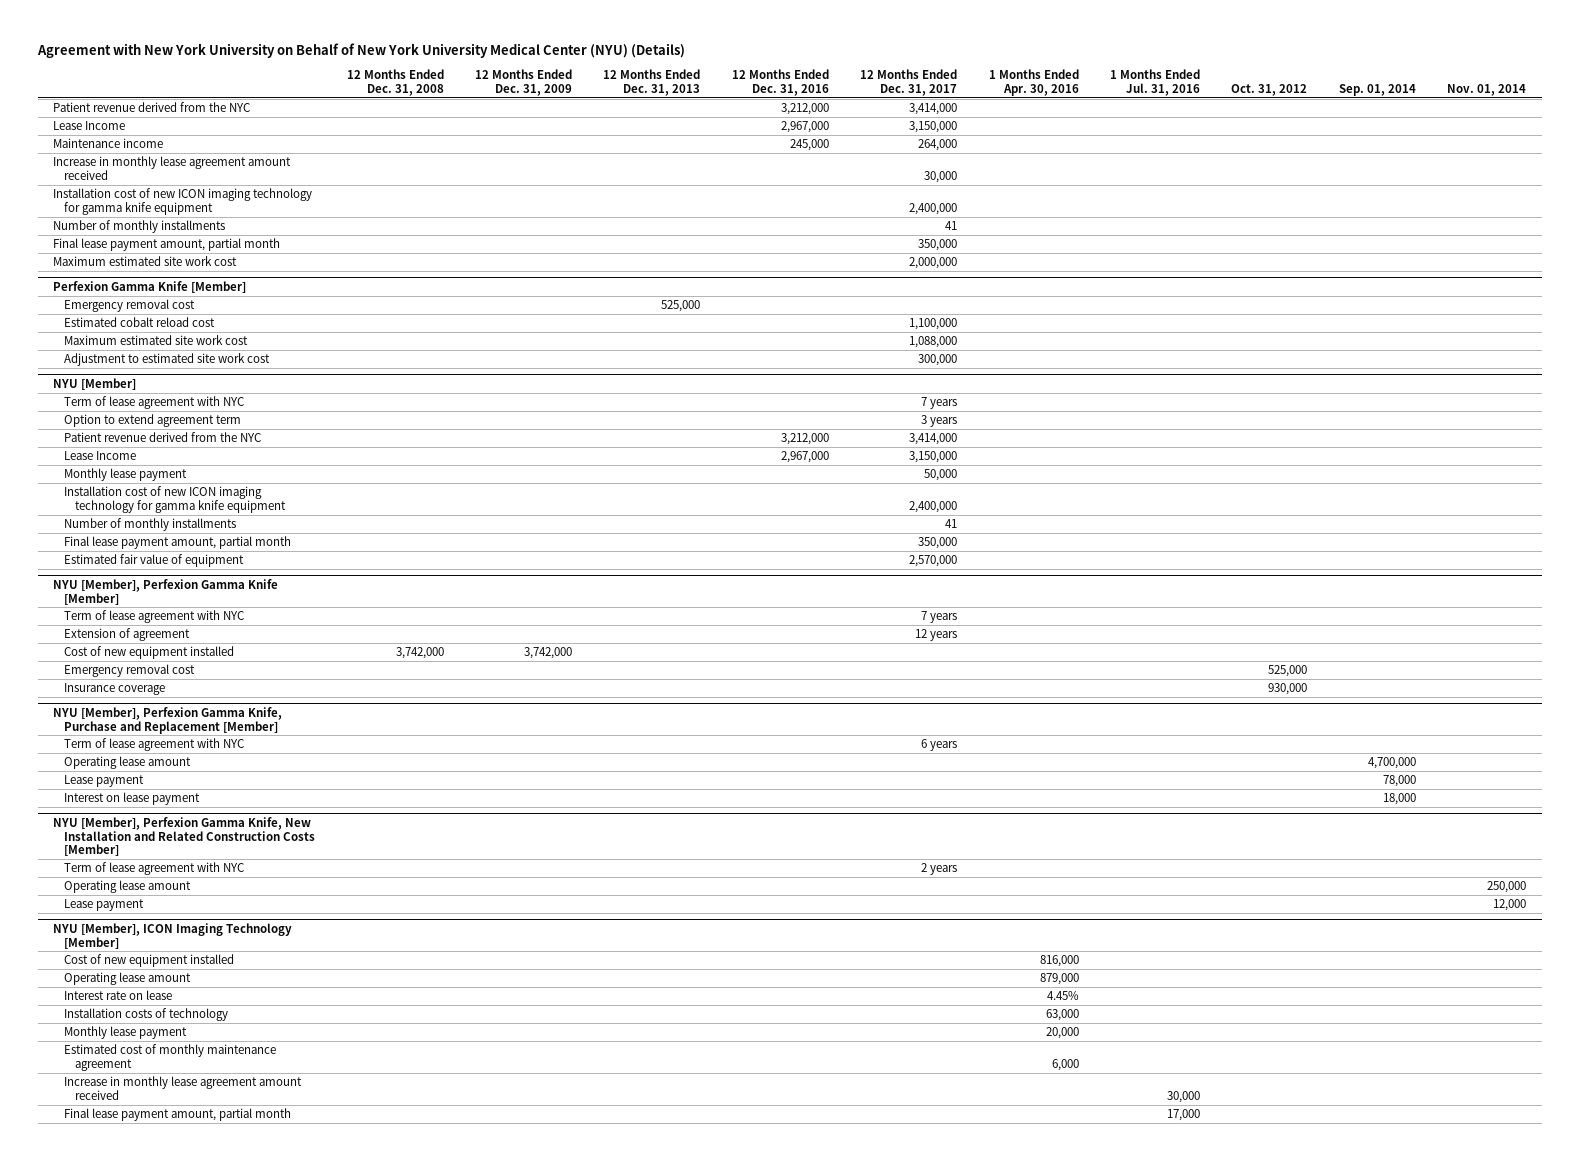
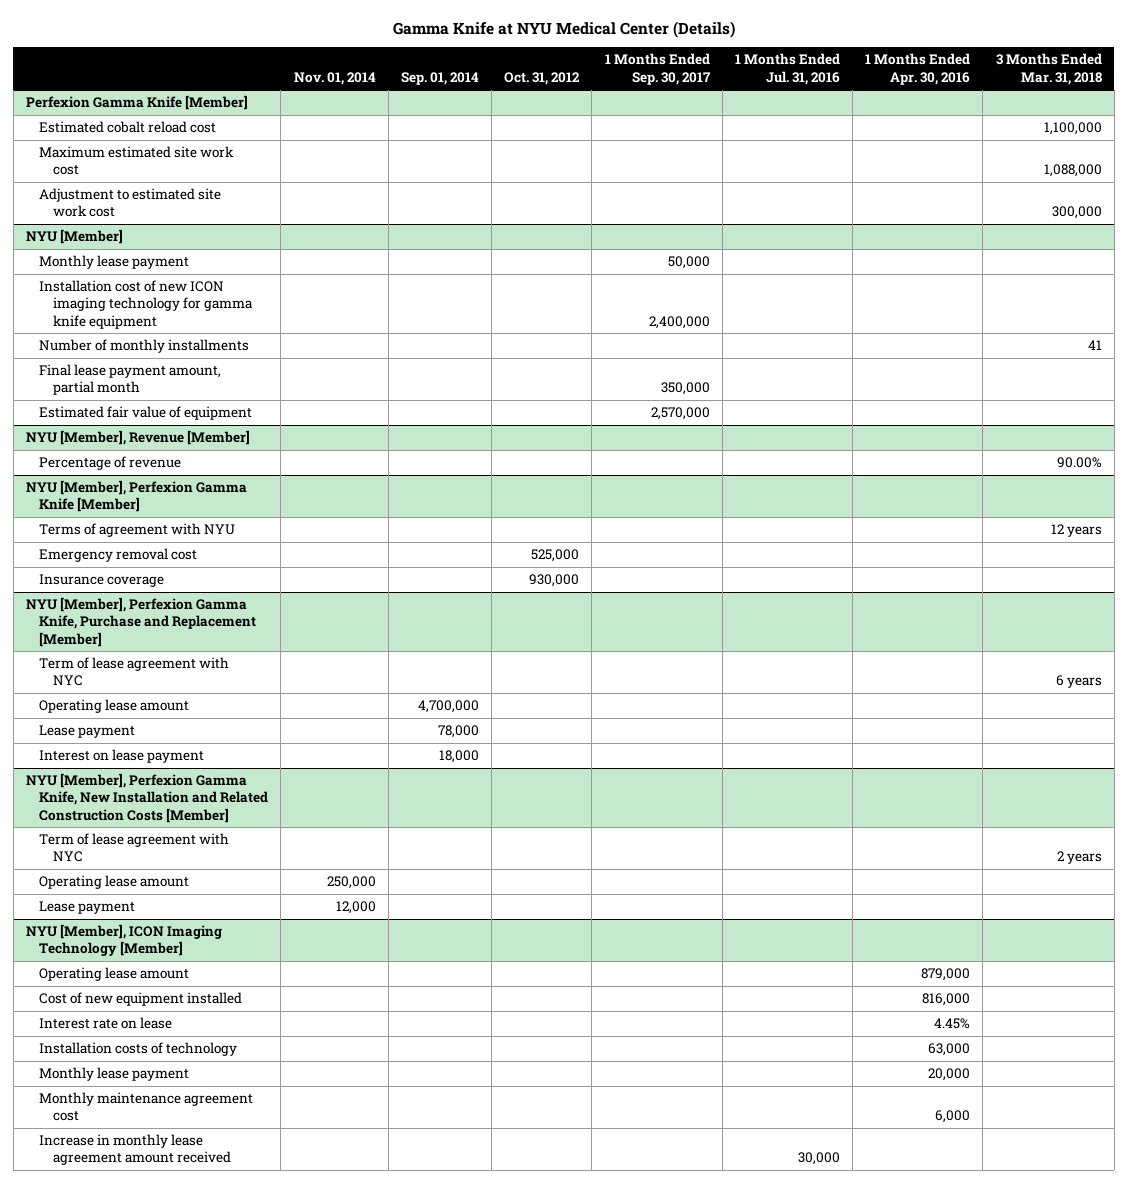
- Agreement with New York University on Behalf of New York University Medical Center (NYU) (Details)
+ Gamma Knife at NYU Medical Center (Details)
- | 12 Months Ended Dec. 31, 2008 | 12 Months Ended Dec. 31, 2009 | 12 Months Ended Dec. 31, 2013 | 12 Months Ended Dec. 31, 2016 | 12 Months Ended Dec. 31, 2017 | 1 Months Ended Apr. 30, 2016 | 1 Months Ended Jul. 31, 2016 | Oct. 31, 2012 | Sep. 01, 2014 | Nov. 01, 2014
+ | Nov. 01, 2014 | Sep. 01, 2014 | Oct. 31, 2012 | 1 Months Ended Sep. 30, 2017 | 1 Months Ended Jul. 31, 2016 | 1 Months Ended Apr. 30, 2016 | 3 Months Ended Mar. 31, 2018
- Patient revenue derived from the NYC | | | | 3,212,000 | 3,414,000 | | | | |
- Lease Income | | | | 2,967,000 | 3,150,000 | | | | |
- Maintenance income | | | | 245,000 | 264,000 | | | | |
- Increase in monthly lease agreement amount received | | | | | 30,000 | | | | |
- Installation cost of new ICON imaging technology for gamma knife equipment | | | | | 2,400,000 | | | | |
- Number of monthly installments | | | | | 41 | | | | |
- Final lease payment amount, partial month | | | | | 350,000 | | | | |
- Maximum estimated site work cost | | | | | 2,000,000 | | | | |
@ Perfexion Gamma Knife [Member]
- Emergency removal cost | | | 525,000 | | | | | | |
@ NYU [Member]
- Term of lease agreement with NYC | | | | | 7 years | | | | |
- Option to extend agreement term | | | | | 3 years | | | | |
- Patient revenue derived from the NYC | | | | 3,212,000 | 3,414,000 | | | | |
- Lease Income | | | | 2,967,000 | 3,150,000 | | | | |
+ NYU [Member], Revenue [Member]
+ Percentage of revenue | | | | | | | 90.00%
@ NYU [Member], Perfexion Gamma Knife [Member]
- Term of lease agreement with NYC | | | | | 7 years | | | | |
- Extension of agreement | | | | | 12 years | | | | |
- Cost of new equipment installed | 3,742,000 | 3,742,000 | | | | | | | |
+ Terms of agreement with NYU | | | | | | | 12 years
@ NYU [Member], ICON Imaging Technology [Member]
moved down: Cost of new equipment installed | | | | | | 816,000 |
- Estimated cost of monthly maintenance agreement | | | | | | 6,000 | | | |
+ Monthly maintenance agreement cost | | | | | | 6,000 |
- Final lease payment amount, partial month | | | | | | | 17,000 | | |

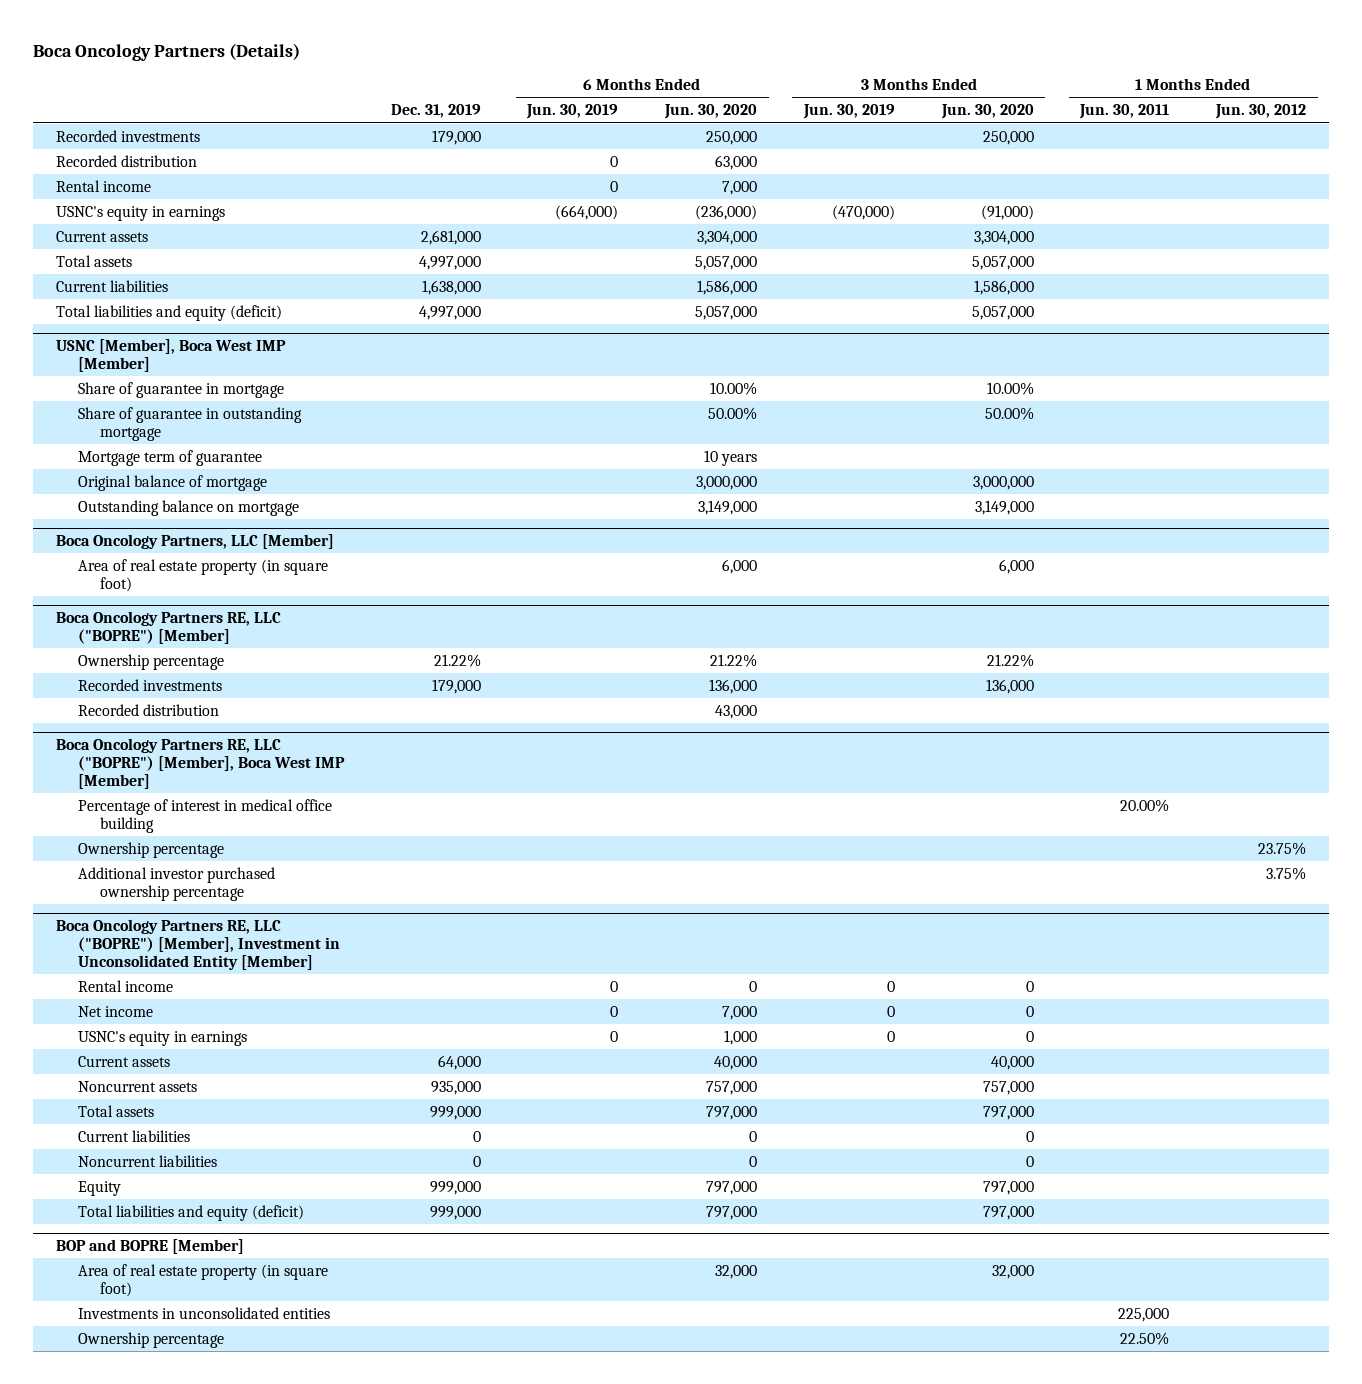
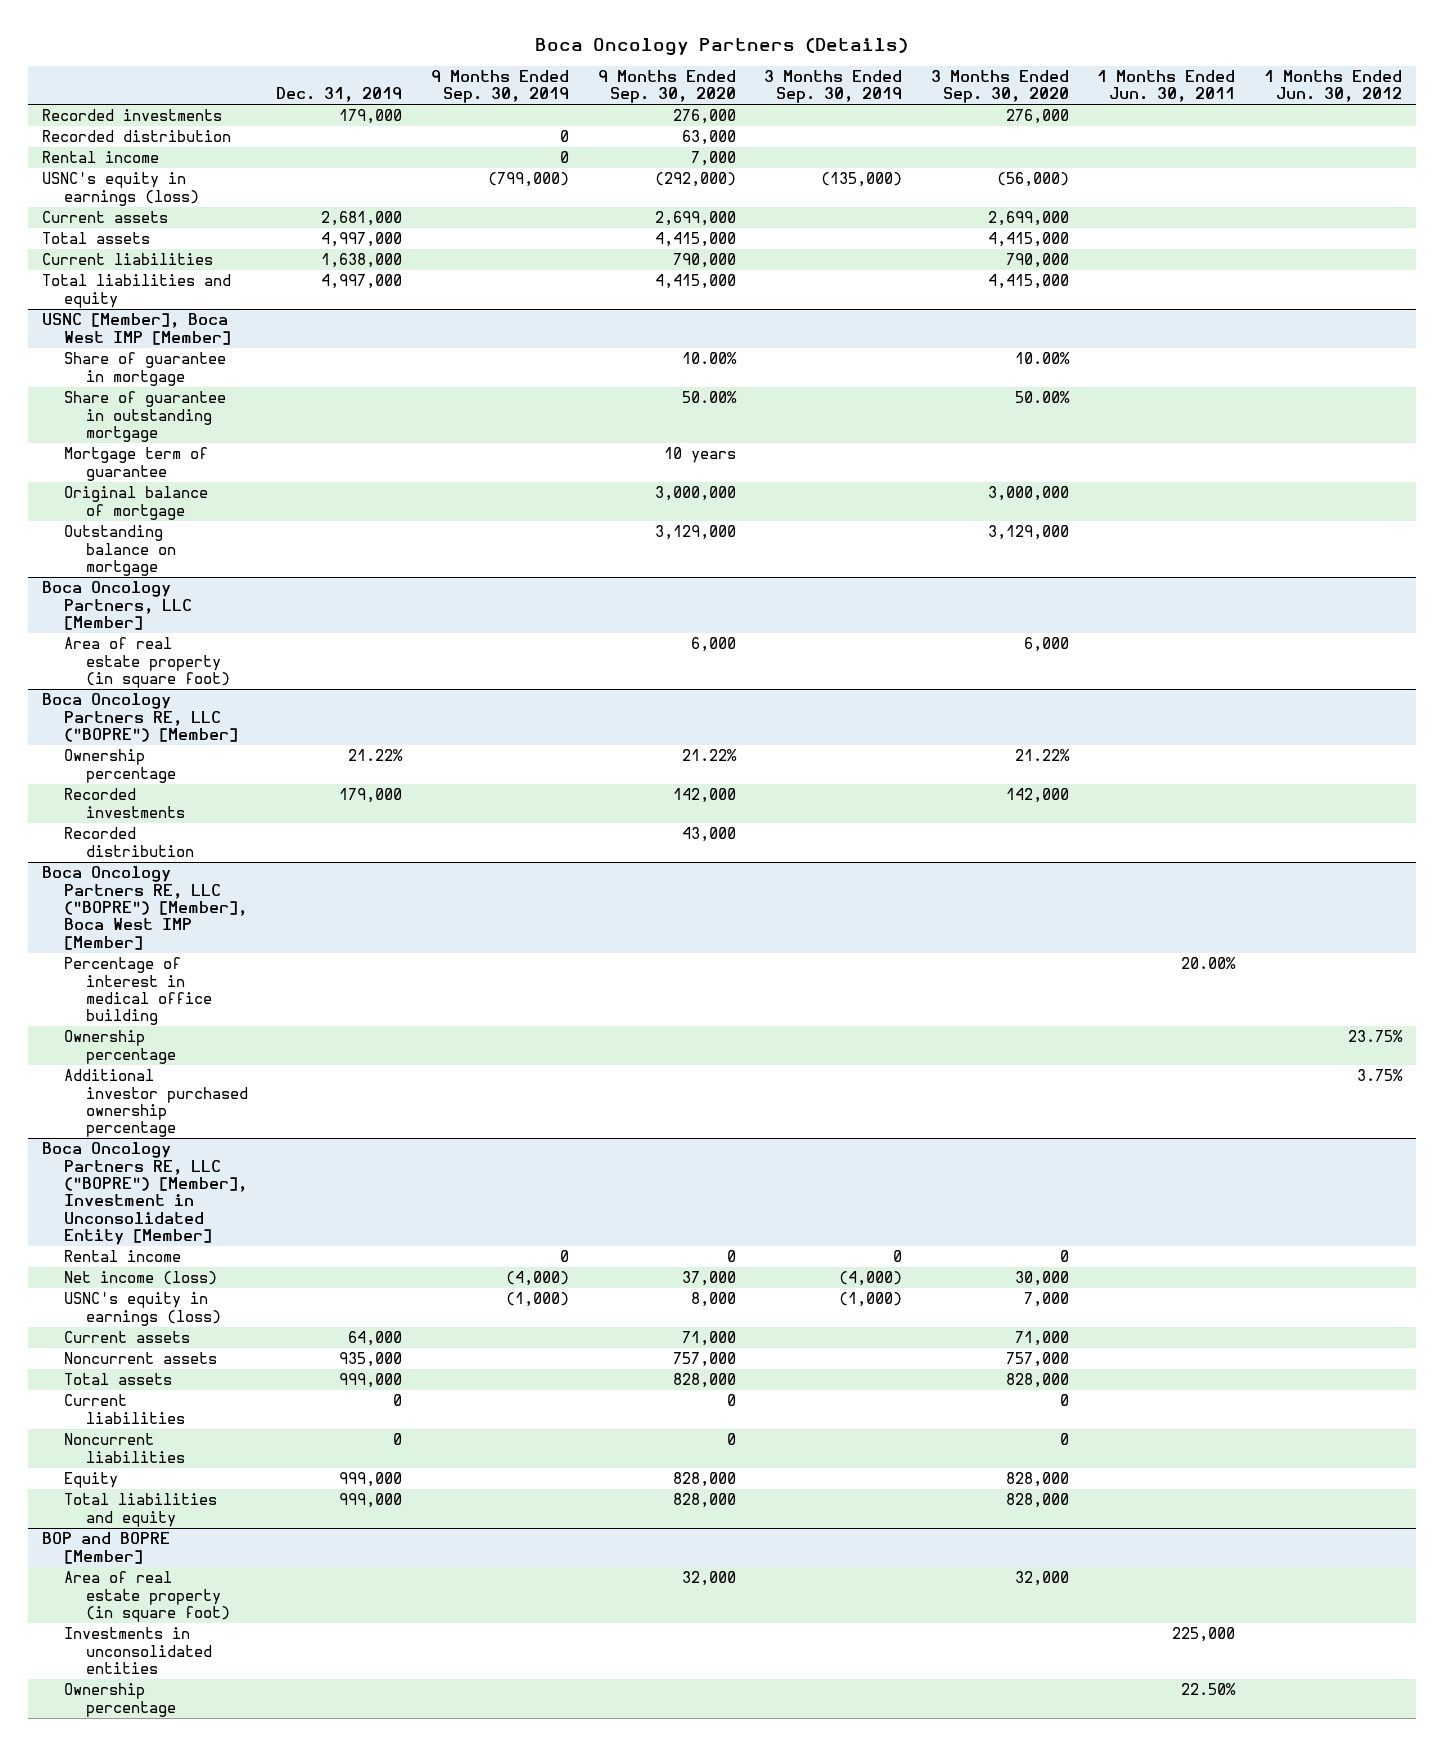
- | Dec. 31, 2019 | 6 Months Ended Jun. 30, 2019 | 6 Months Ended Jun. 30, 2020 | 3 Months Ended Jun. 30, 2019 | 3 Months Ended Jun. 30, 2020 | 1 Months Ended Jun. 30, 2011 | 1 Months Ended Jun. 30, 2012
+ | Dec. 31, 2019 | 9 Months Ended Sep. 30, 2019 | 9 Months Ended Sep. 30, 2020 | 3 Months Ended Sep. 30, 2019 | 3 Months Ended Sep. 30, 2020 | 1 Months Ended Jun. 30, 2011 | 1 Months Ended Jun. 30, 2012
- USNC's equity in earnings | | (664,000) | (236,000) | (470,000) | (91,000) | |
+ USNC's equity in earnings (loss) | | (799,000) | (292,000) | (135,000) | (56,000) | |
- Total liabilities and equity (deficit) | 4,997,000 | | 5,057,000 | | 5,057,000 | |
+ Total liabilities and equity | 4,997,000 | | 4,415,000 | | 4,415,000 | |
@ Boca Oncology Partners RE, LLC ("BOPRE") [Member], Investment in Unconsolidated Entity [Member]
- Net income | | 0 | 7,000 | 0 | 0 | |
- USNC's equity in earnings | | 0 | 1,000 | 0 | 0 | |
+ Net income (loss) | | (4,000) | 37,000 | (4,000) | 30,000 | |
+ USNC's equity in earnings (loss) | | (1,000) | 8,000 | (1,000) | 7,000 | |
- Total liabilities and equity (deficit) | 999,000 | | 797,000 | | 797,000 | |
+ Total liabilities and equity | 999,000 | | 828,000 | | 828,000 | |

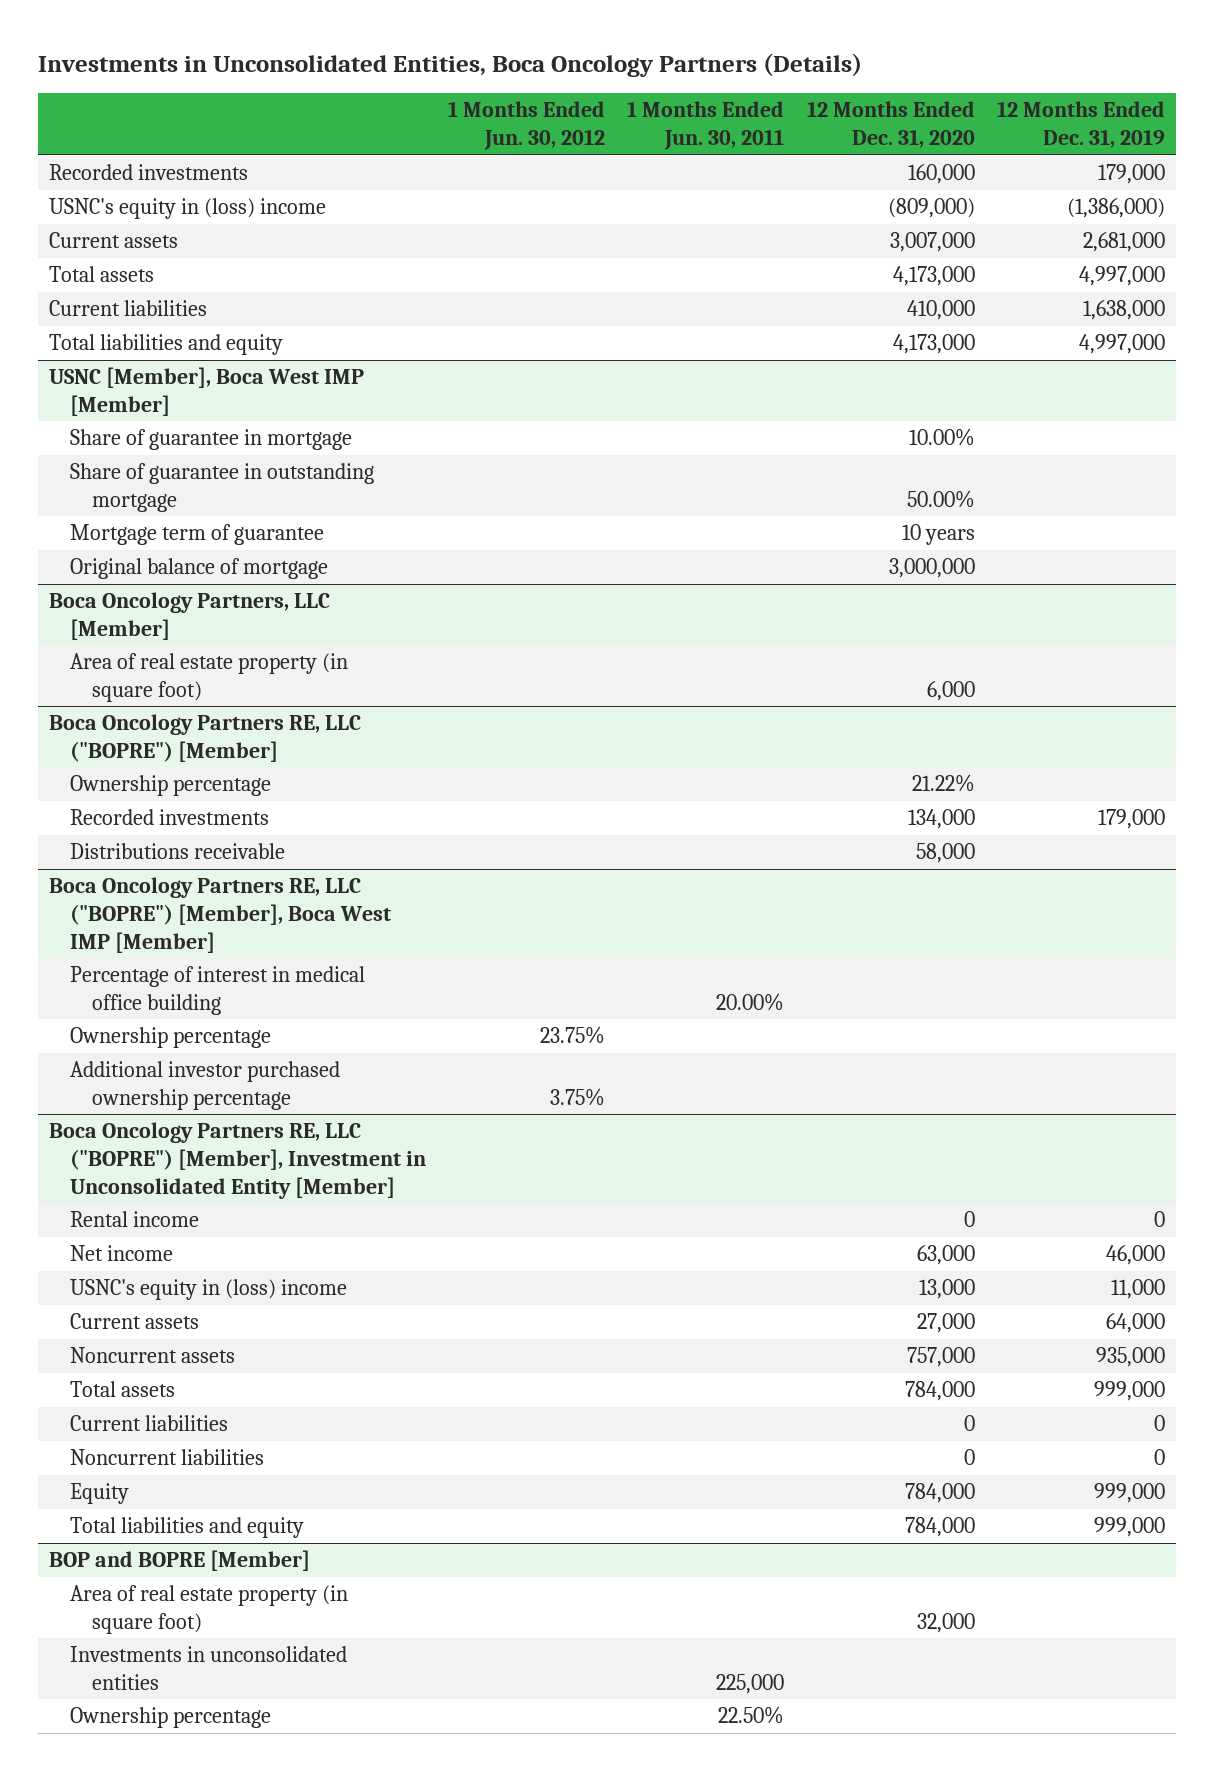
- Boca Oncology Partners (Details)
+ Investments in Unconsolidated Entities, Boca Oncology Partners (Details)
- | Dec. 31, 2019 | 9 Months Ended Sep. 30, 2019 | 9 Months Ended Sep. 30, 2020 | 3 Months Ended Sep. 30, 2019 | 3 Months Ended Sep. 30, 2020 | 1 Months Ended Jun. 30, 2011 | 1 Months Ended Jun. 30, 2012
+ | 1 Months Ended Jun. 30, 2012 | 1 Months Ended Jun. 30, 2011 | 12 Months Ended Dec. 31, 2020 | 12 Months Ended Dec. 31, 2019
- Recorded distribution | | 0 | 63,000 | | | |
- Rental income | | 0 | 7,000 | | | |
- USNC's equity in earnings (loss) | | (799,000) | (292,000) | (135,000) | (56,000) | |
+ USNC's equity in (loss) income | | | (809,000) | (1,386,000)
@ USNC [Member], Boca West IMP [Member]
- Outstanding balance on mortgage | | | 3,129,000 | | 3,129,000 | |
@ Boca Oncology Partners RE, LLC ("BOPRE") [Member]
- Recorded distribution | | | 43,000 | | | |
+ Distributions receivable | | | 58,000 |
@ Boca Oncology Partners RE, LLC ("BOPRE") [Member], Investment in Unconsolidated Entity [Member]
- Net income (loss) | | (4,000) | 37,000 | (4,000) | 30,000 | |
- USNC's equity in earnings (loss) | | (1,000) | 8,000 | (1,000) | 7,000 | |
+ Net income | | | 63,000 | 46,000
+ USNC's equity in (loss) income | | | 13,000 | 11,000

